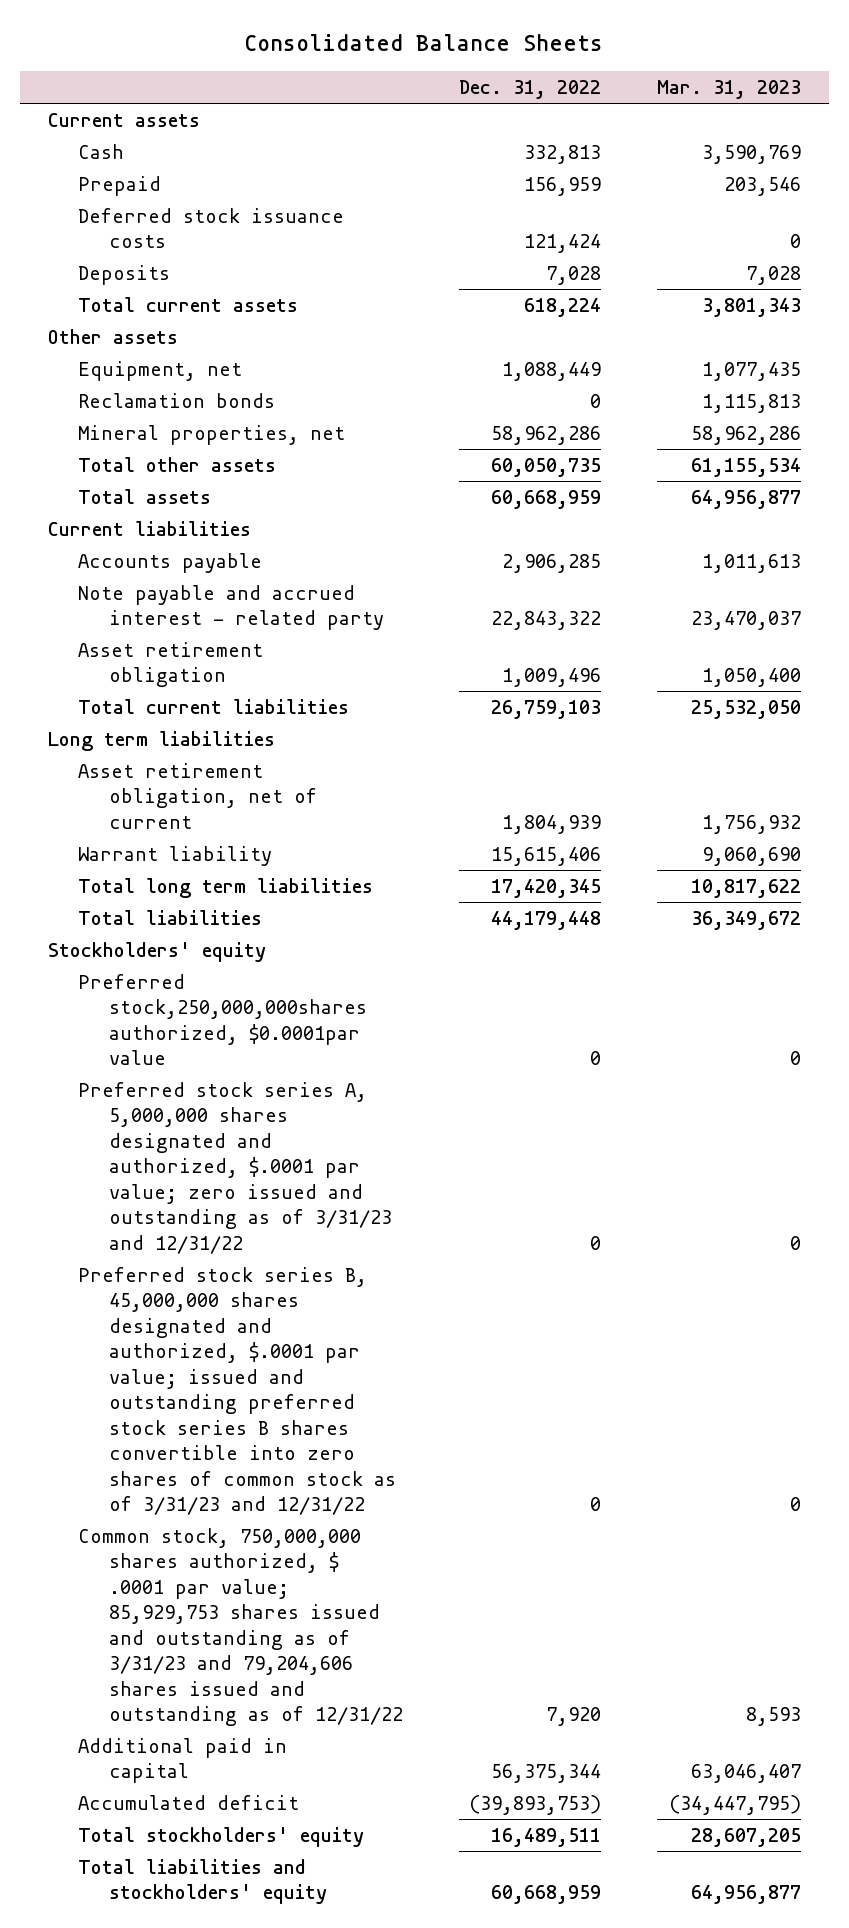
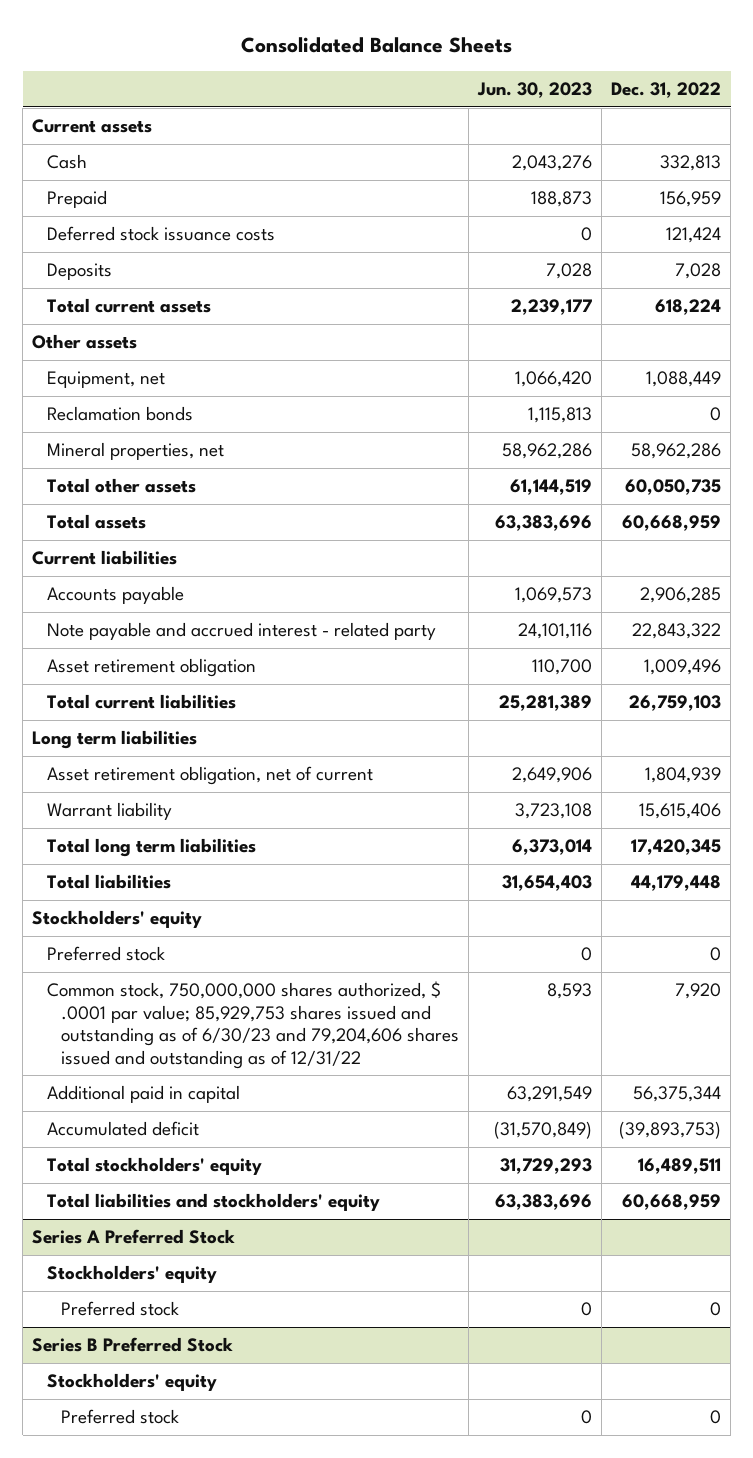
- | Dec. 31, 2022 | Mar. 31, 2023
+ | Jun. 30, 2023 | Dec. 31, 2022
- Preferred stock,250,000,000shares authorized, $0.0001par value | 0 | 0
- Preferred stock series A, 5,000,000 shares designated and authorized, $.0001 par value; zero issued and outstanding as of 3/31/23 and 12/31/22 | 0 | 0
- Preferred stock series B, 45,000,000 shares designated and authorized, $.0001 par value; issued and outstanding preferred stock series B shares convertible into zero shares of common stock as of 3/31/23 and 12/31/22 | 0 | 0
- Common stock, 750,000,000 shares authorized, $ .0001 par value; 85,929,753 shares issued and outstanding as of 3/31/23 and 79,204,606 shares issued and outstanding as of 12/31/22 | 7,920 | 8,593
+ Preferred stock | 0 | 0
+ Common stock, 750,000,000 shares authorized, $ .0001 par value; 85,929,753 shares issued and outstanding as of 6/30/23 and 79,204,606 shares issued and outstanding as of 12/31/22 | 8,593 | 7,920
+ Series A Preferred Stock
+ Stockholders' equity
+ Preferred stock | 0 | 0
+ Series B Preferred Stock
+ Stockholders' equity
+ Preferred stock | 0 | 0

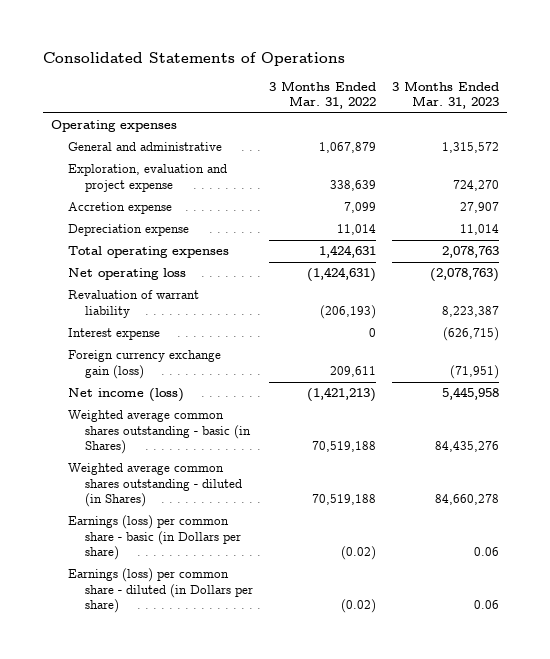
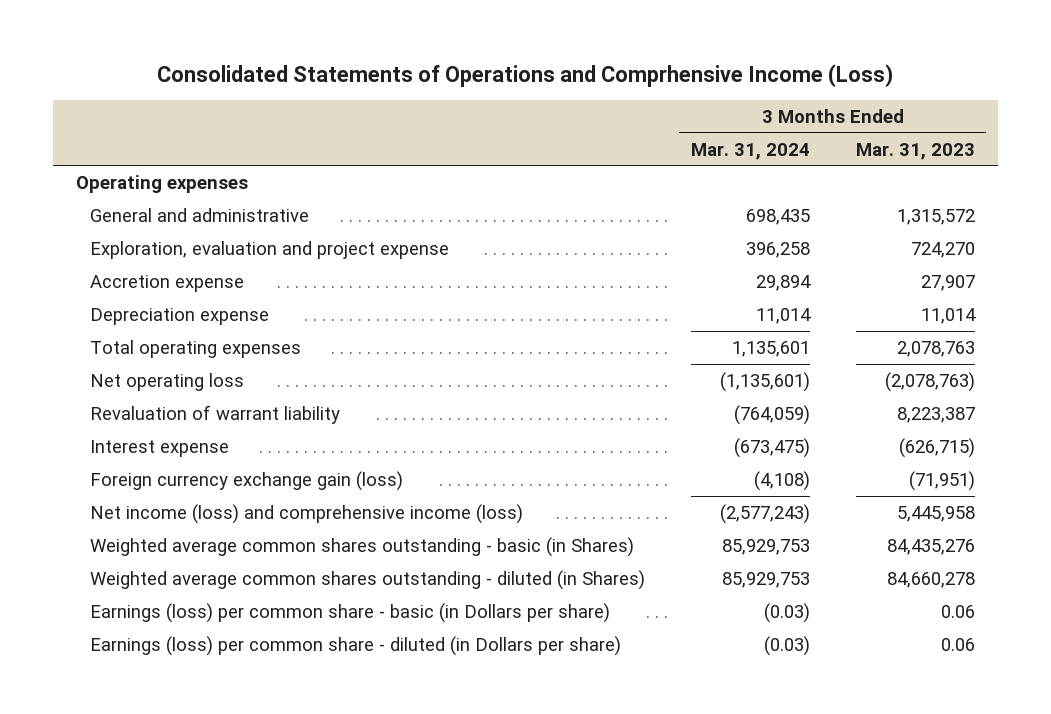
- Consolidated Statements of Operations
+ Consolidated Statements of Operations and Comprhensive Income (Loss)
- | 3 Months Ended Mar. 31, 2022 | 3 Months Ended Mar. 31, 2023
+ | 3 Months Ended Mar. 31, 2024 | 3 Months Ended Mar. 31, 2023
- Net income (loss) | (1,421,213) | 5,445,958
+ Net income (loss) and comprehensive income (loss) | (2,577,243) | 5,445,958

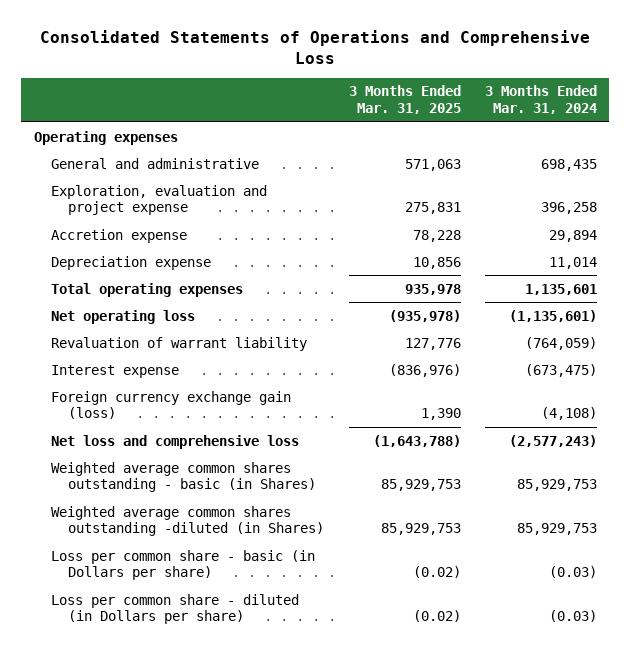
- Consolidated Statements of Operations and Comprhensive Income (Loss)
+ Consolidated Statements of Operations and Comprehensive Loss
- | 3 Months Ended Mar. 31, 2024 | 3 Months Ended Mar. 31, 2023
+ | 3 Months Ended Mar. 31, 2025 | 3 Months Ended Mar. 31, 2024
- Net income (loss) and comprehensive income (loss) | (2,577,243) | 5,445,958
+ Net loss and comprehensive loss | (1,643,788) | (2,577,243)
- Weighted average common shares outstanding - diluted (in Shares) | 85,929,753 | 84,660,278
- Earnings (loss) per common share - basic (in Dollars per share) | (0.03) | 0.06
- Earnings (loss) per common share - diluted (in Dollars per share) | (0.03) | 0.06
+ Weighted average common shares outstanding -diluted (in Shares) | 85,929,753 | 85,929,753
+ Loss per common share - basic (in Dollars per share) | (0.02) | (0.03)
+ Loss per common share - diluted (in Dollars per share) | (0.02) | (0.03)

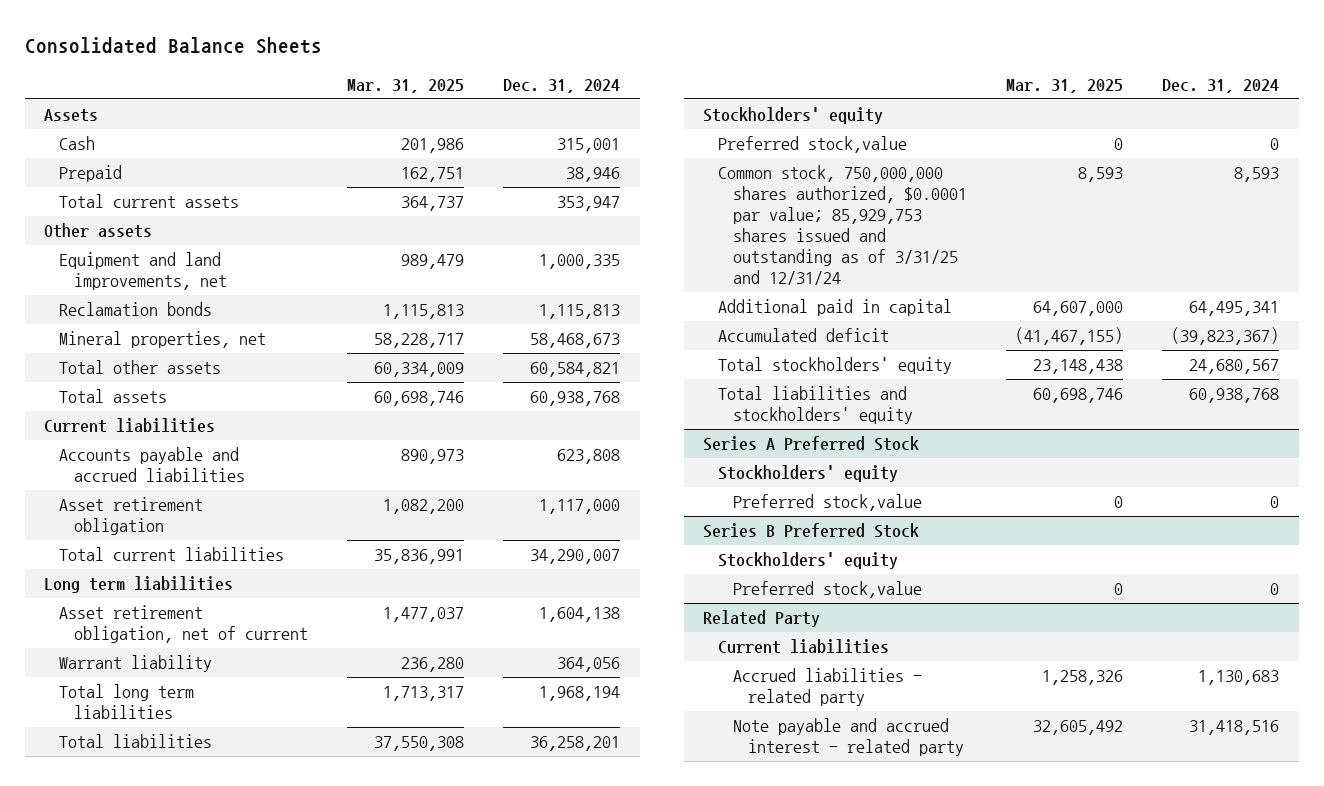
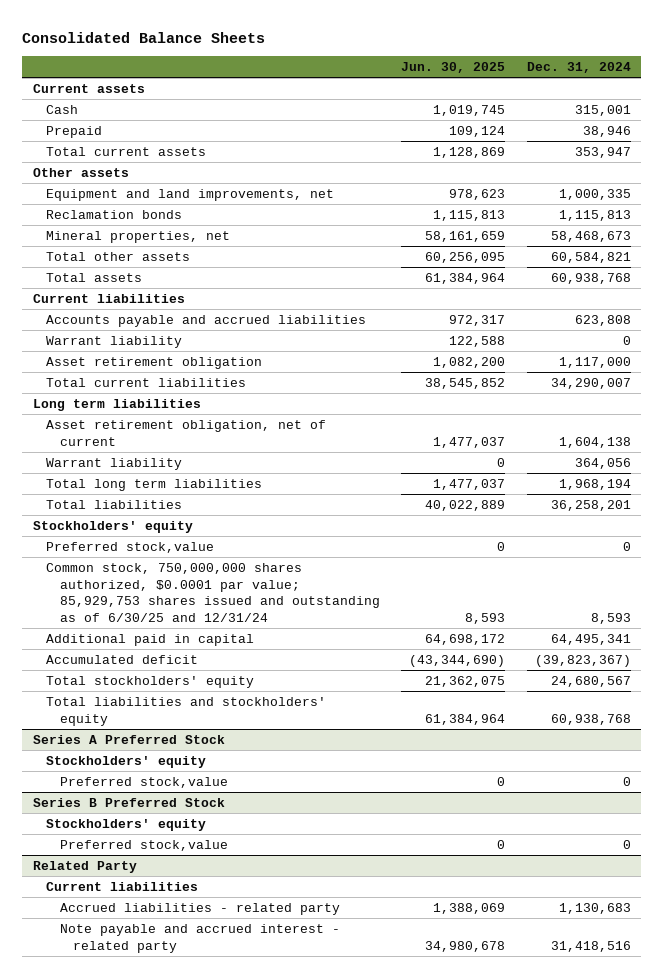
- | Mar. 31, 2025 | Dec. 31, 2024
+ | Jun. 30, 2025 | Dec. 31, 2024
- Assets
+ Current assets
+ Warrant liability | 122,588 | 0
- Common stock, 750,000,000 shares authorized, $0.0001 par value; 85,929,753 shares issued and outstanding as of 3/31/25 and 12/31/24 | 8,593 | 8,593
+ Common stock, 750,000,000 shares authorized, $0.0001 par value; 85,929,753 shares issued and outstanding as of 6/30/25 and 12/31/24 | 8,593 | 8,593

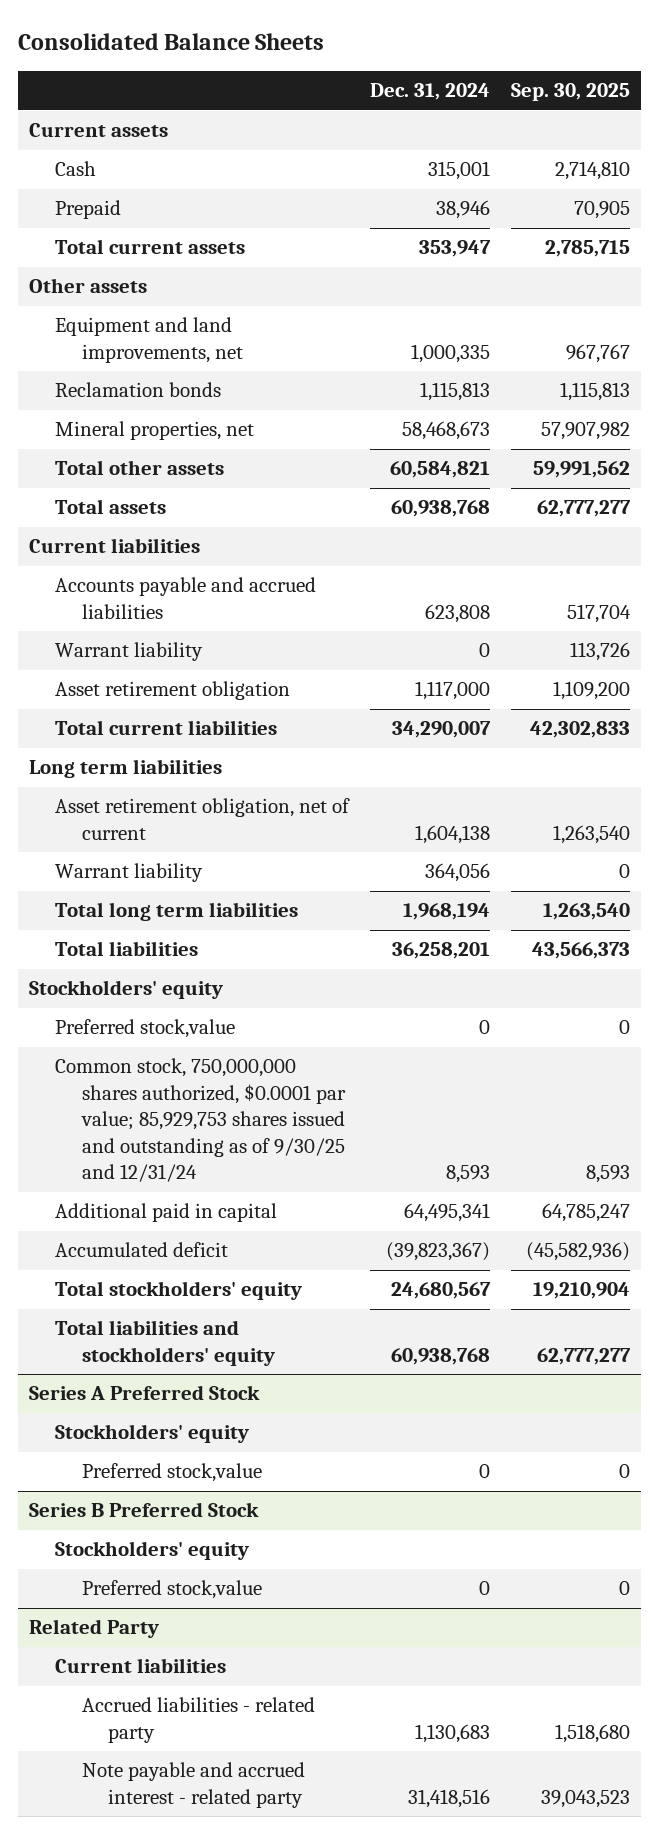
- | Jun. 30, 2025 | Dec. 31, 2024
+ | Dec. 31, 2024 | Sep. 30, 2025
- Common stock, 750,000,000 shares authorized, $0.0001 par value; 85,929,753 shares issued and outstanding as of 6/30/25 and 12/31/24 | 8,593 | 8,593
+ Common stock, 750,000,000 shares authorized, $0.0001 par value; 85,929,753 shares issued and outstanding as of 9/30/25 and 12/31/24 | 8,593 | 8,593

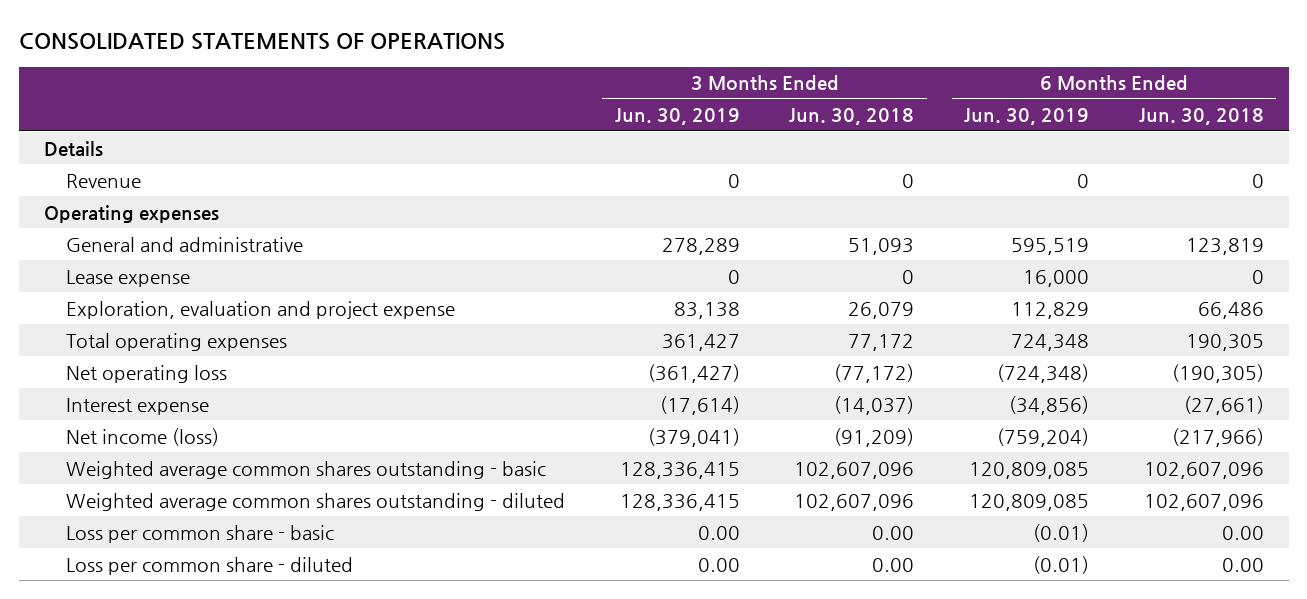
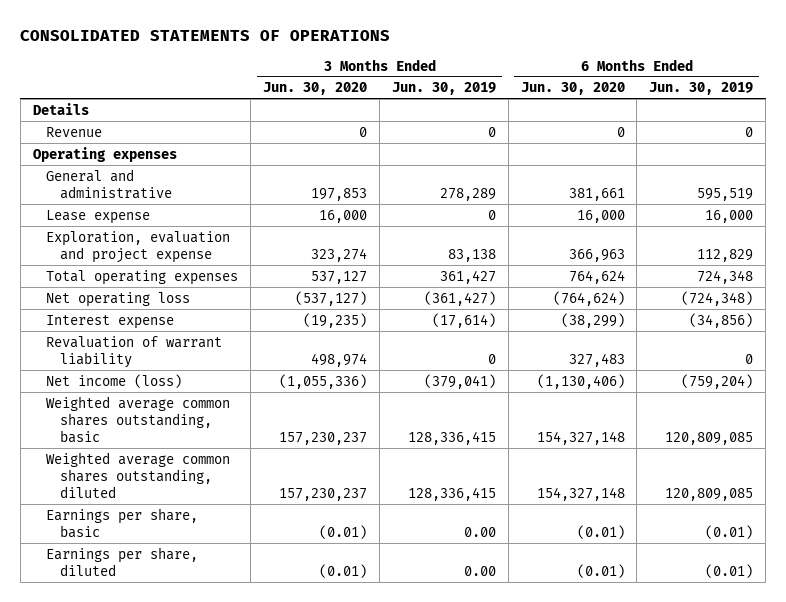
- | 3 Months Ended Jun. 30, 2019 | 3 Months Ended Jun. 30, 2018 | 6 Months Ended Jun. 30, 2019 | 6 Months Ended Jun. 30, 2018
+ | 3 Months Ended Jun. 30, 2020 | 3 Months Ended Jun. 30, 2019 | 6 Months Ended Jun. 30, 2020 | 6 Months Ended Jun. 30, 2019
+ Revaluation of warrant liability | 498,974 | 0 | 327,483 | 0
- Weighted average common shares outstanding - basic | 128,336,415 | 102,607,096 | 120,809,085 | 102,607,096
- Weighted average common shares outstanding - diluted | 128,336,415 | 102,607,096 | 120,809,085 | 102,607,096
- Loss per common share - basic | 0.00 | 0.00 | (0.01) | 0.00
- Loss per common share - diluted | 0.00 | 0.00 | (0.01) | 0.00
+ Weighted average common shares outstanding, basic | 157,230,237 | 128,336,415 | 154,327,148 | 120,809,085
+ Weighted average common shares outstanding, diluted | 157,230,237 | 128,336,415 | 154,327,148 | 120,809,085
+ Earnings per share, basic | (0.01) | 0.00 | (0.01) | (0.01)
+ Earnings per share, diluted | (0.01) | 0.00 | (0.01) | (0.01)

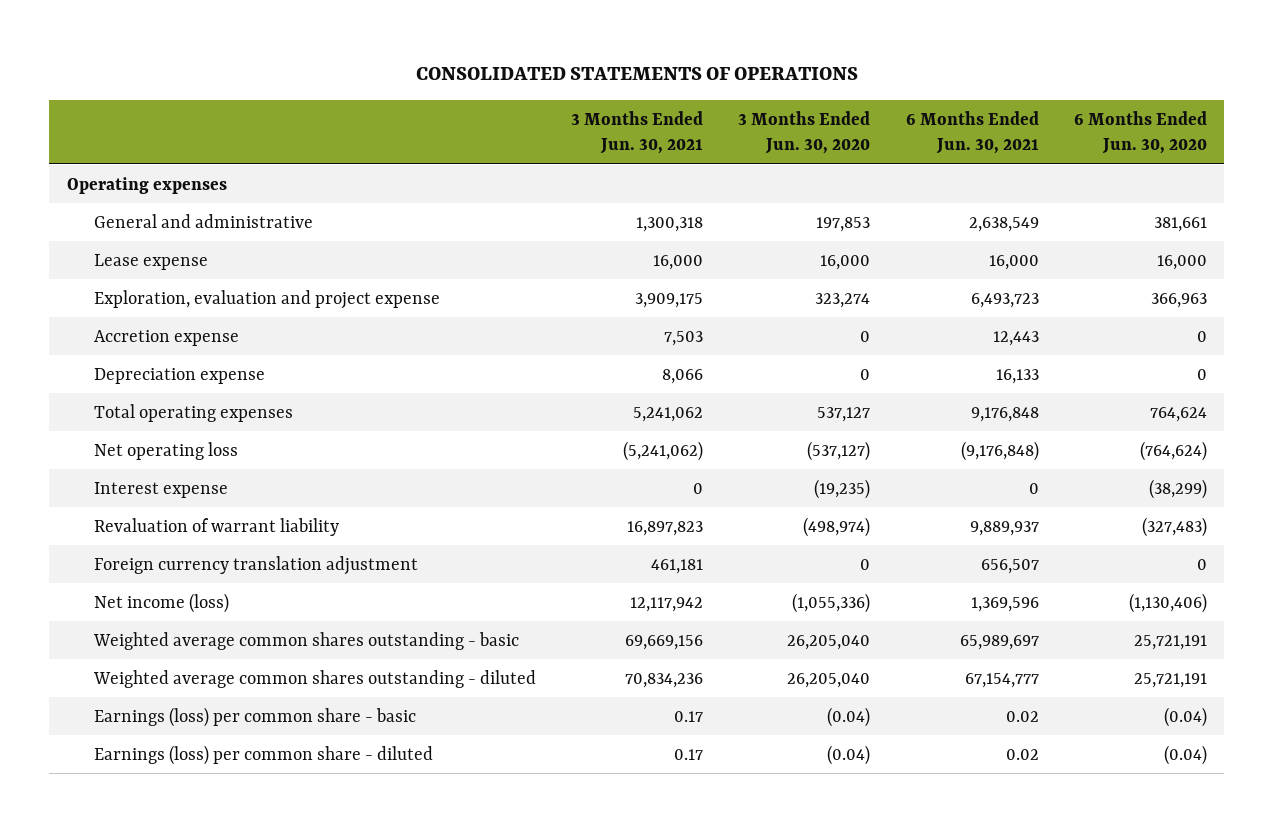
- | 3 Months Ended Jun. 30, 2020 | 3 Months Ended Jun. 30, 2019 | 6 Months Ended Jun. 30, 2020 | 6 Months Ended Jun. 30, 2019
+ | 3 Months Ended Jun. 30, 2021 | 3 Months Ended Jun. 30, 2020 | 6 Months Ended Jun. 30, 2021 | 6 Months Ended Jun. 30, 2020
- Details
- Revenue | 0 | 0 | 0 | 0
+ Accretion expense | 7,503 | 0 | 12,443 | 0
+ Depreciation expense | 8,066 | 0 | 16,133 | 0
- Revaluation of warrant liability | 498,974 | 0 | 327,483 | 0
+ Revaluation of warrant liability | 16,897,823 | (498,974) | 9,889,937 | (327,483)
+ Foreign currency translation adjustment | 461,181 | 0 | 656,507 | 0
- Weighted average common shares outstanding, basic | 157,230,237 | 128,336,415 | 154,327,148 | 120,809,085
- Weighted average common shares outstanding, diluted | 157,230,237 | 128,336,415 | 154,327,148 | 120,809,085
- Earnings per share, basic | (0.01) | 0.00 | (0.01) | (0.01)
- Earnings per share, diluted | (0.01) | 0.00 | (0.01) | (0.01)
+ Weighted average common shares outstanding - basic | 69,669,156 | 26,205,040 | 65,989,697 | 25,721,191
+ Weighted average common shares outstanding - diluted | 70,834,236 | 26,205,040 | 67,154,777 | 25,721,191
+ Earnings (loss) per common share - basic | 0.17 | (0.04) | 0.02 | (0.04)
+ Earnings (loss) per common share - diluted | 0.17 | (0.04) | 0.02 | (0.04)

